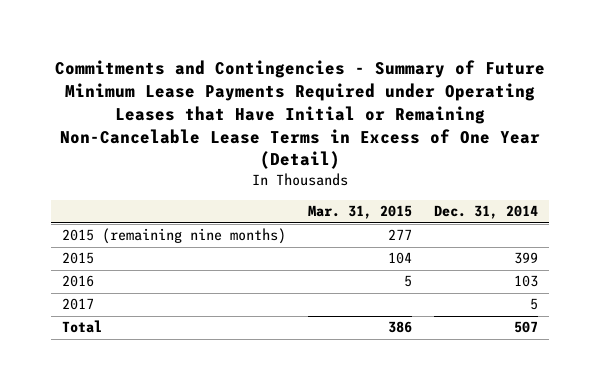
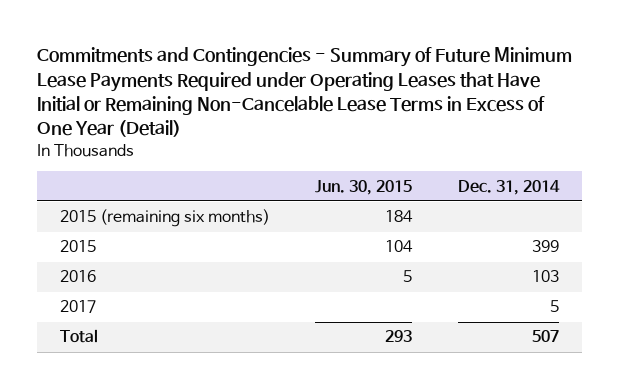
- | Mar. 31, 2015 | Dec. 31, 2014
+ | Jun. 30, 2015 | Dec. 31, 2014
- 2015 (remaining nine months) | 277 |
+ 2015 (remaining six months) | 184 |

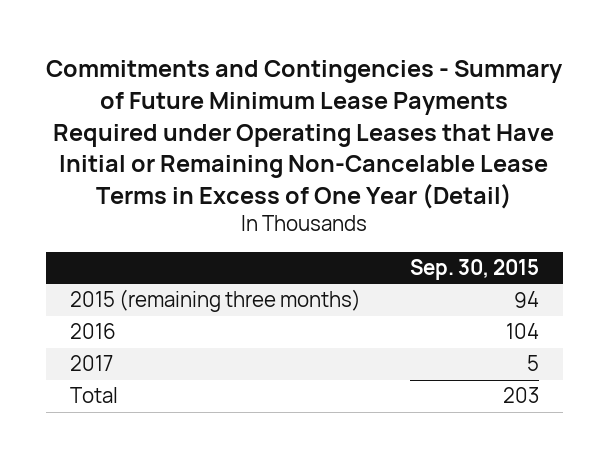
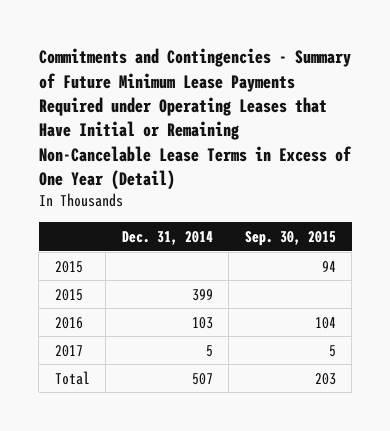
- | Sep. 30, 2015
+ | Dec. 31, 2014 | Sep. 30, 2015
- 2015 (remaining three months) | 94
+ 2015 | | 94
+ 2015 | 399 |

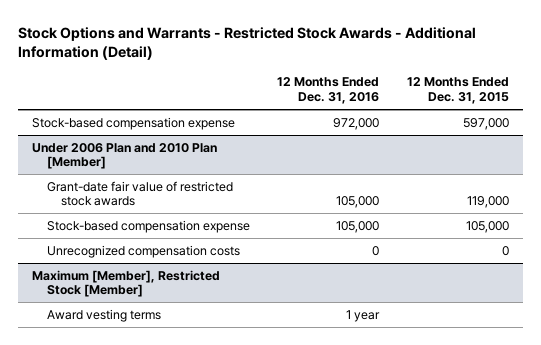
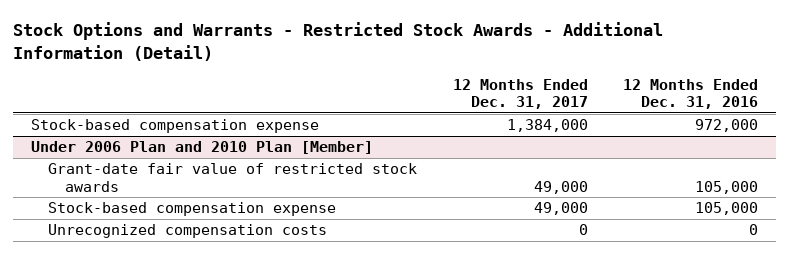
- | 12 Months Ended Dec. 31, 2016 | 12 Months Ended Dec. 31, 2015
+ | 12 Months Ended Dec. 31, 2017 | 12 Months Ended Dec. 31, 2016
- Maximum [Member], Restricted Stock [Member]
- Award vesting terms | 1 year |

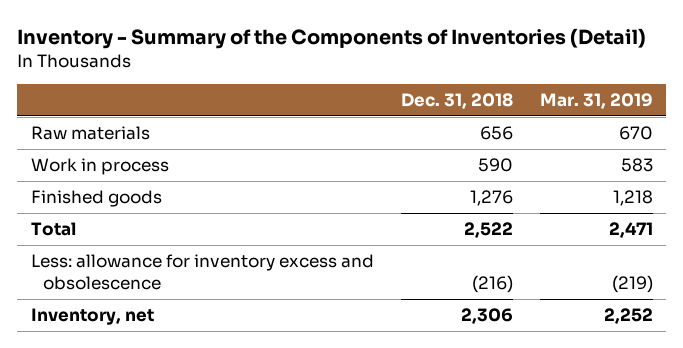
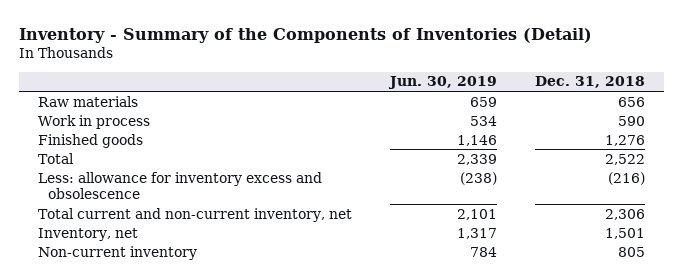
- | Dec. 31, 2018 | Mar. 31, 2019
+ | Jun. 30, 2019 | Dec. 31, 2018
- Inventory, net | 2,306 | 2,252
+ Total current and non-current inventory, net | 2,101 | 2,306
+ Inventory, net | 1,317 | 1,501
+ Non-current inventory | 784 | 805

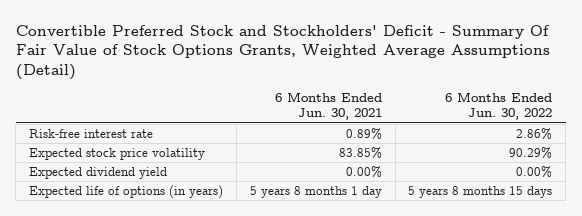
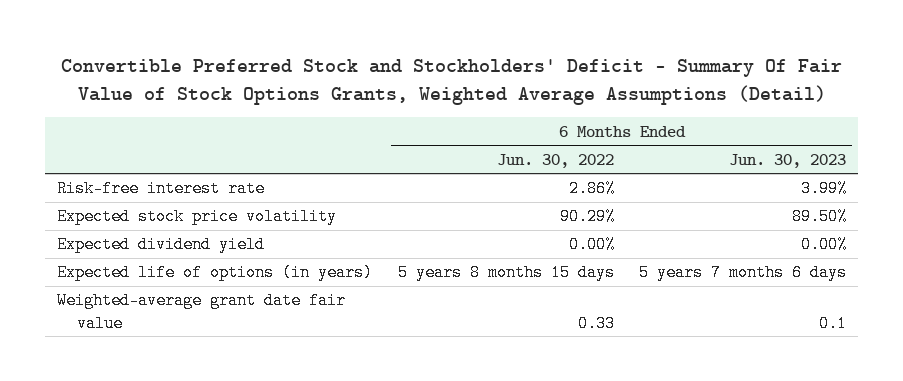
- | 6 Months Ended Jun. 30, 2021 | 6 Months Ended Jun. 30, 2022
+ | 6 Months Ended Jun. 30, 2022 | 6 Months Ended Jun. 30, 2023
+ Weighted-average grant date fair value | 0.33 | 0.1

